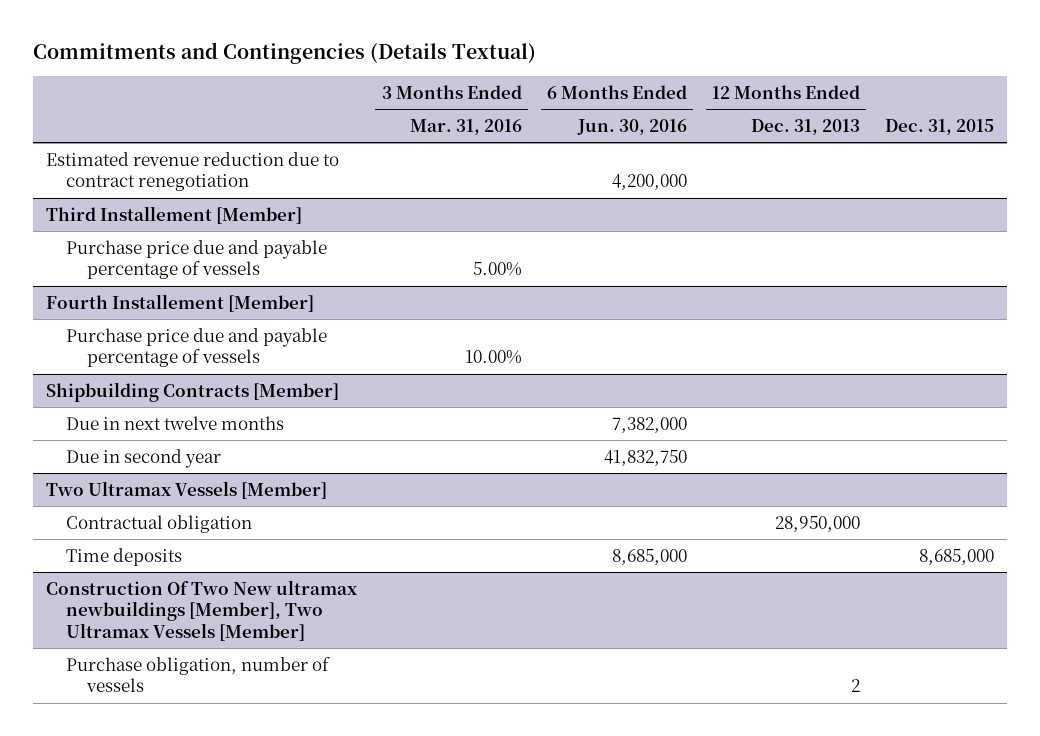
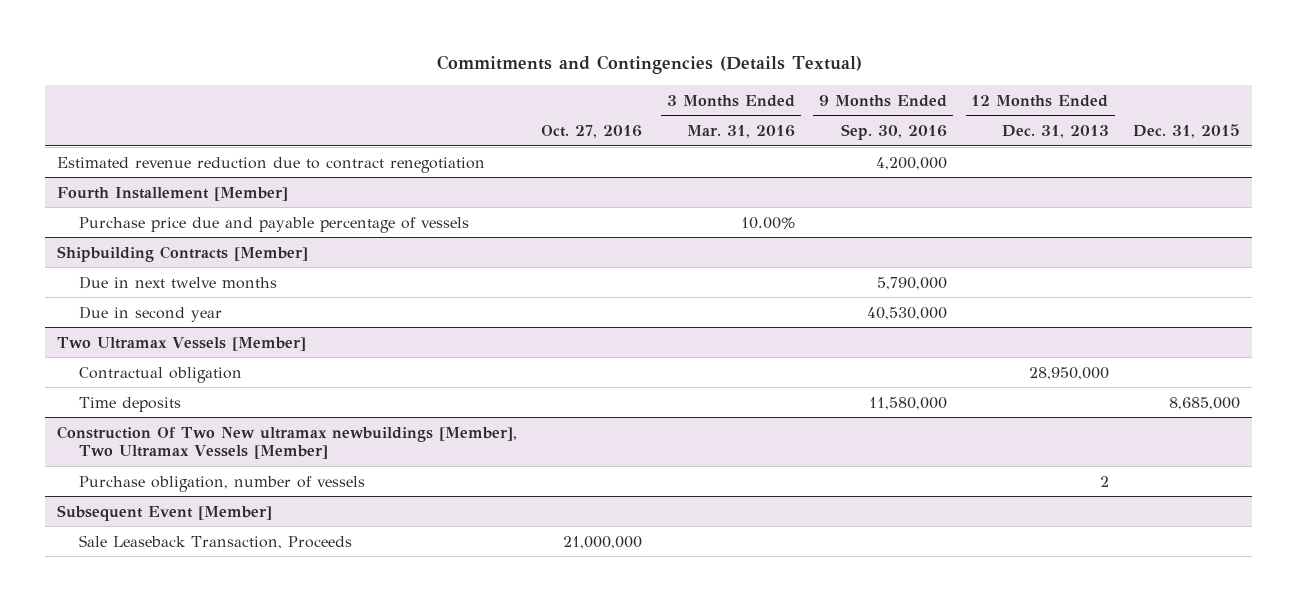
- | 3 Months Ended Mar. 31, 2016 | 6 Months Ended Jun. 30, 2016 | 12 Months Ended Dec. 31, 2013 | Dec. 31, 2015
+ | Oct. 27, 2016 | 3 Months Ended Mar. 31, 2016 | 9 Months Ended Sep. 30, 2016 | 12 Months Ended Dec. 31, 2013 | Dec. 31, 2015
- Third Installement [Member]
- Purchase price due and payable percentage of vessels | 5.00% | | |
+ Subsequent Event [Member]
+ Sale Leaseback Transaction, Proceeds | 21,000,000 | | | |

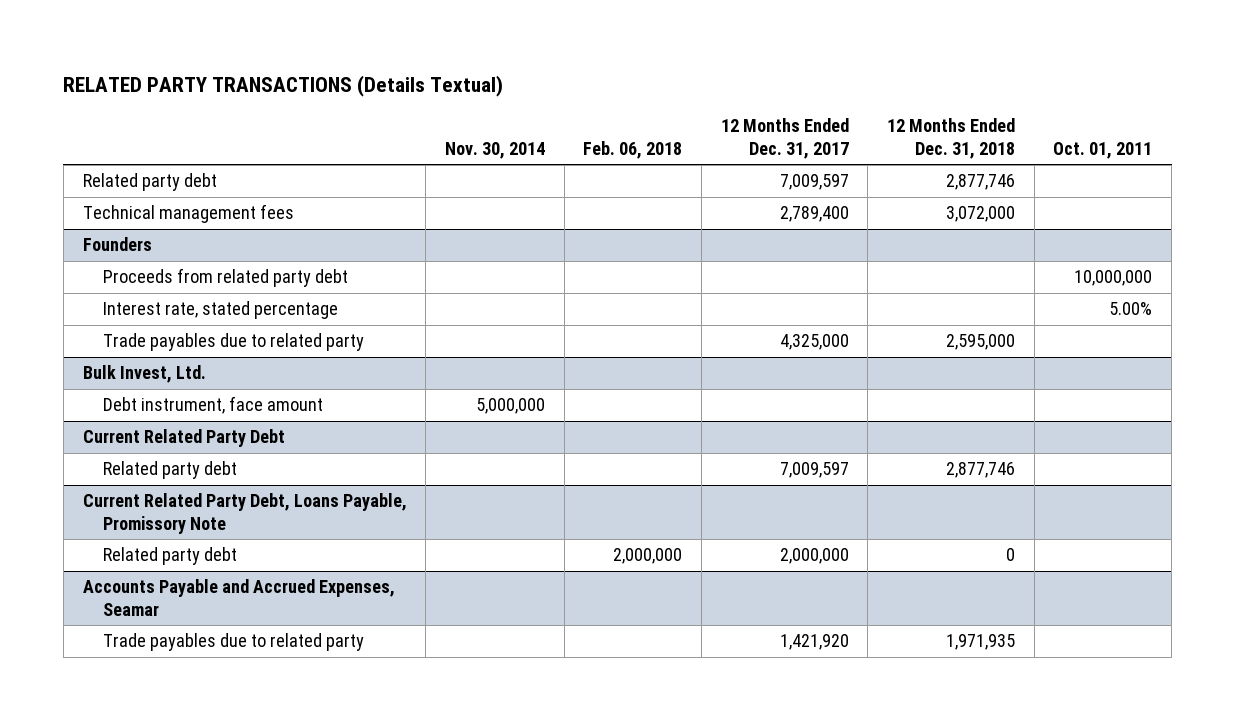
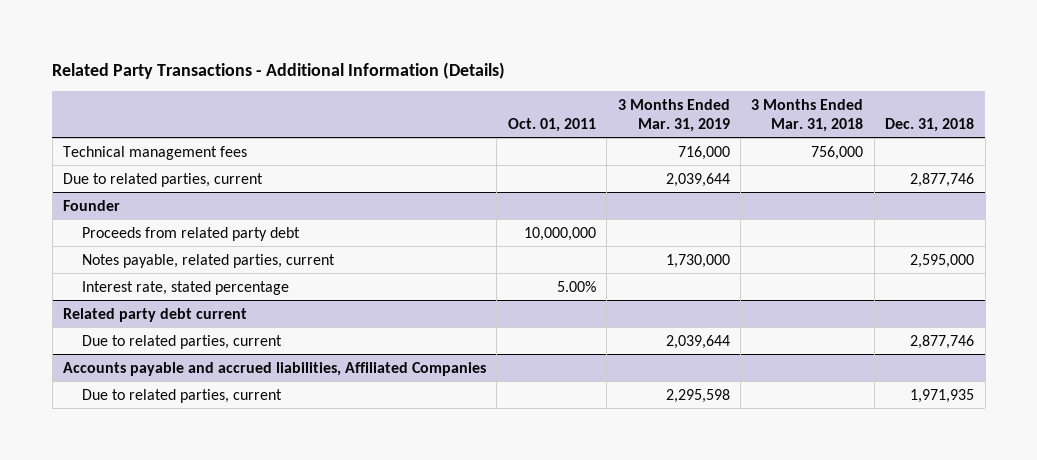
- RELATED PARTY TRANSACTIONS (Details Textual)
+ Related Party Transactions - Additional Information (Details)
- | Nov. 30, 2014 | Feb. 06, 2018 | 12 Months Ended Dec. 31, 2017 | 12 Months Ended Dec. 31, 2018 | Oct. 01, 2011
+ | Oct. 01, 2011 | 3 Months Ended Mar. 31, 2019 | 3 Months Ended Mar. 31, 2018 | Dec. 31, 2018
- Related party debt | | | 7,009,597 | 2,877,746 |
- Founders
+ Due to related parties, current | | 2,039,644 | | 2,877,746
+ Founder
+ Notes payable, related parties, current | | 1,730,000 | | 2,595,000
- Trade payables due to related party | | | 4,325,000 | 2,595,000 |
- Bulk Invest, Ltd.
- Debt instrument, face amount | 5,000,000 | | | |
- Current Related Party Debt
- Related party debt | | | 7,009,597 | 2,877,746 |
- Current Related Party Debt, Loans Payable, Promissory Note
- Related party debt | | 2,000,000 | 2,000,000 | 0 |
- Accounts Payable and Accrued Expenses, Seamar
- Trade payables due to related party | | | 1,421,920 | 1,971,935 |
+ Related party debt current
+ Due to related parties, current | | 2,039,644 | | 2,877,746
+ Accounts payable and accrued liabilities, Affiliated Companies
+ Due to related parties, current | | 2,295,598 | | 1,971,935

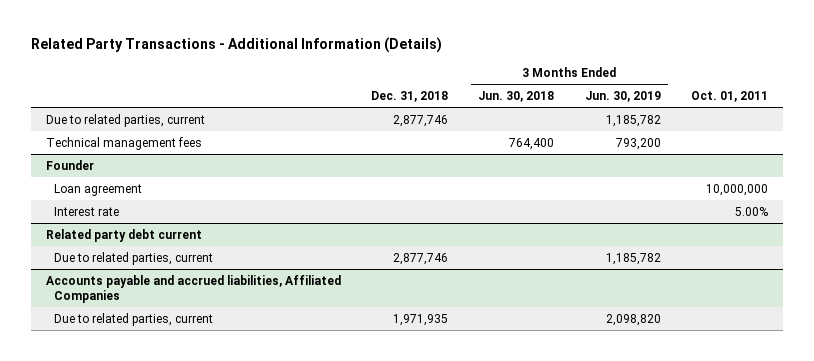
- | Oct. 01, 2011 | 3 Months Ended Mar. 31, 2019 | 3 Months Ended Mar. 31, 2018 | Dec. 31, 2018
+ | Dec. 31, 2018 | 3 Months Ended Jun. 30, 2018 | 3 Months Ended Jun. 30, 2019 | Oct. 01, 2011
moved down: Technical management fees | | 764,400 | 793,200 |
@ Founder
- Proceeds from related party debt | 10,000,000 | | |
- Notes payable, related parties, current | | 1,730,000 | | 2,595,000
- Interest rate, stated percentage | 5.00% | | |
+ Loan agreement | | | | 10,000,000
+ Interest rate | | | | 5.00%

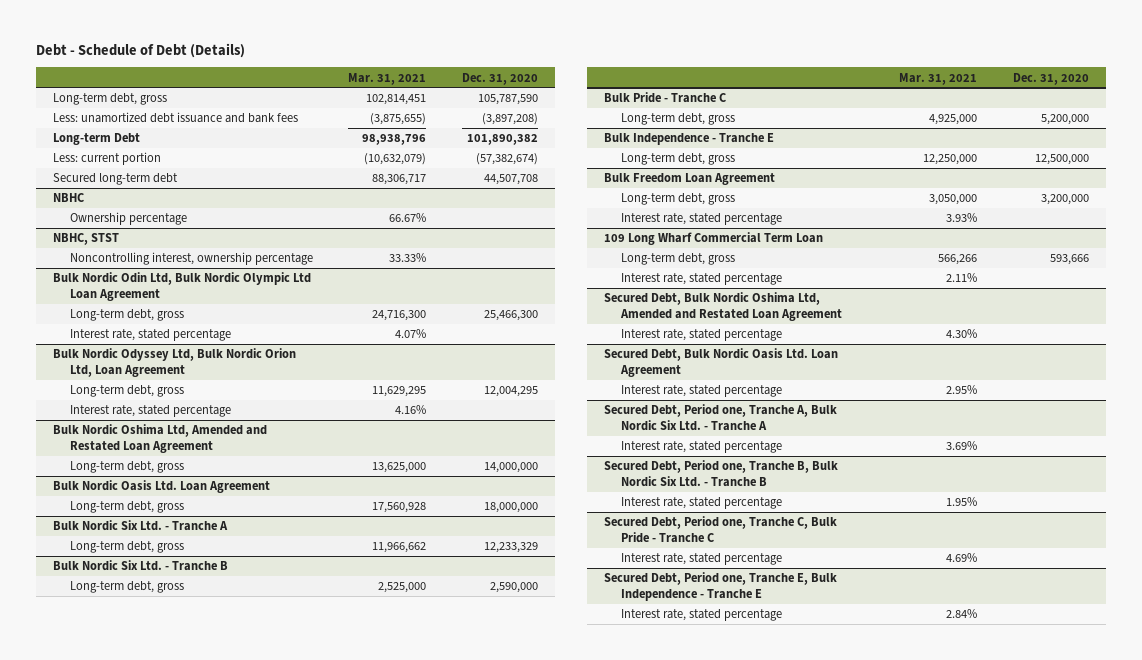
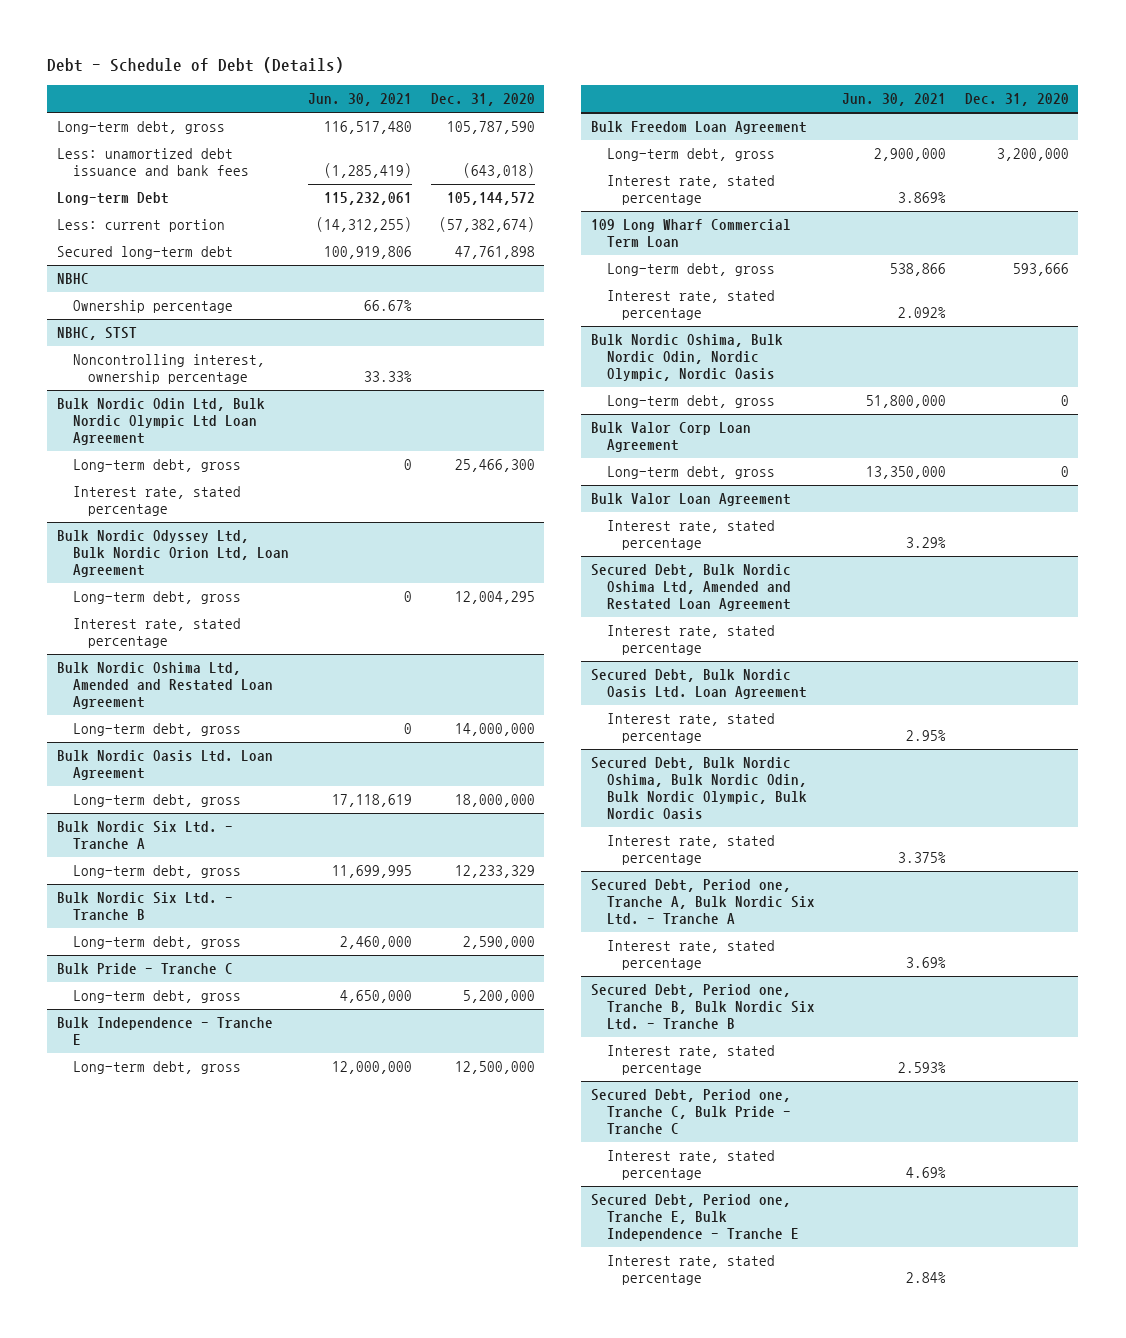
- | Mar. 31, 2021 | Dec. 31, 2020
+ | Jun. 30, 2021 | Dec. 31, 2020
- Less: unamortized debt issuance and bank fees | (3,875,655) | (3,897,208)
- Long-term Debt | 98,938,796 | 101,890,382
+ Less: unamortized debt issuance and bank fees | (1,285,419) | (643,018)
+ Long-term Debt | 115,232,061 | 105,144,572
- Secured long-term debt | 88,306,717 | 44,507,708
+ Secured long-term debt | 100,919,806 | 47,761,898
+ Bulk Nordic Oshima, Bulk Nordic Odin, Nordic Olympic, Nordic Oasis
+ Long-term debt, gross | 51,800,000 | 0
+ Bulk Valor Corp Loan Agreement
+ Long-term debt, gross | 13,350,000 | 0
+ Bulk Valor Loan Agreement
+ Interest rate, stated percentage | 3.29% |
+ Secured Debt, Bulk Nordic Oshima, Bulk Nordic Odin, Bulk Nordic Olympic, Bulk Nordic Oasis
+ Interest rate, stated percentage | 3.375% |

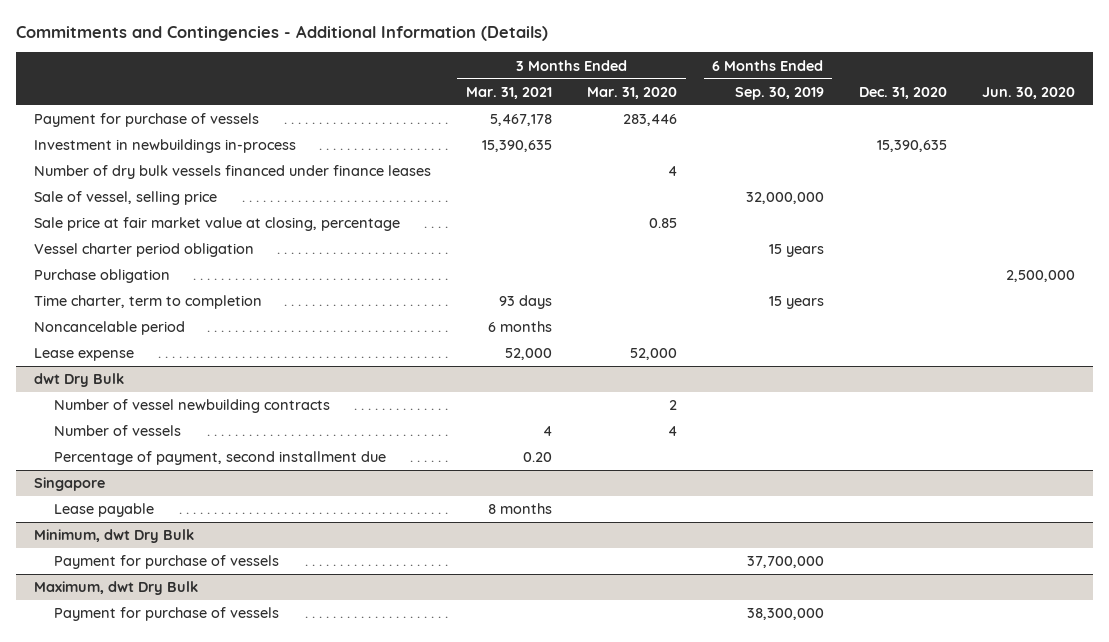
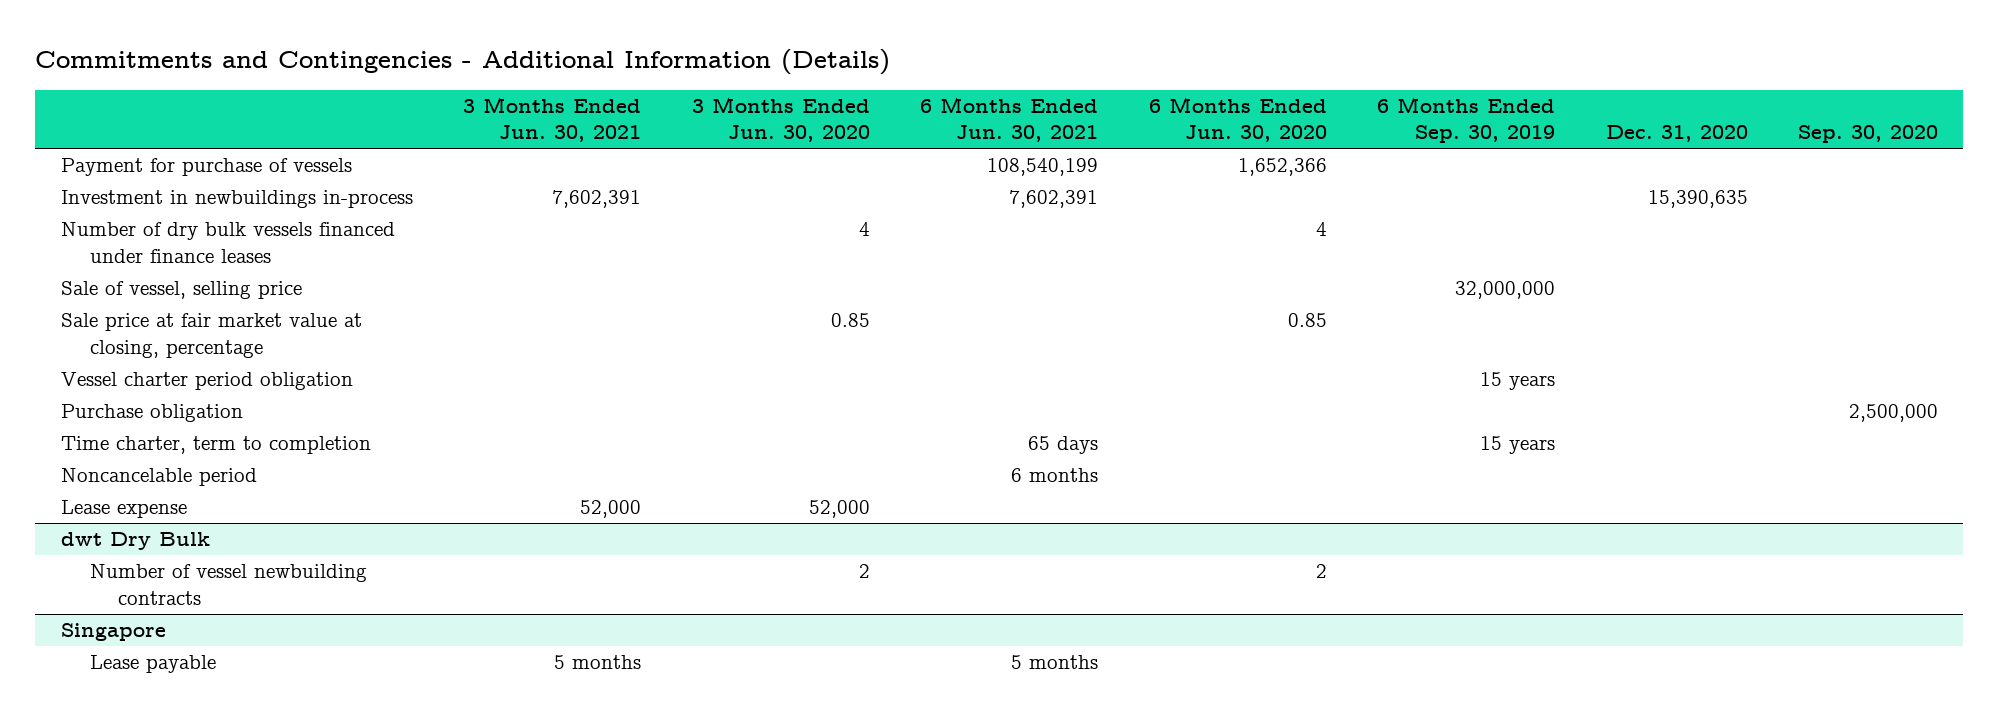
- | 3 Months Ended Mar. 31, 2021 | 3 Months Ended Mar. 31, 2020 | 6 Months Ended Sep. 30, 2019 | Dec. 31, 2020 | Jun. 30, 2020
+ | 3 Months Ended Jun. 30, 2021 | 3 Months Ended Jun. 30, 2020 | 6 Months Ended Jun. 30, 2021 | 6 Months Ended Jun. 30, 2020 | 6 Months Ended Sep. 30, 2019 | Dec. 31, 2020 | Sep. 30, 2020
@ dwt Dry Bulk
- Number of vessels | 4 | 4 | | |
- Percentage of payment, second installment due | 0.20 | | | |
- Minimum, dwt Dry Bulk
- Payment for purchase of vessels | | | 37,700,000 | |
- Maximum, dwt Dry Bulk
- Payment for purchase of vessels | | | 38,300,000 | |

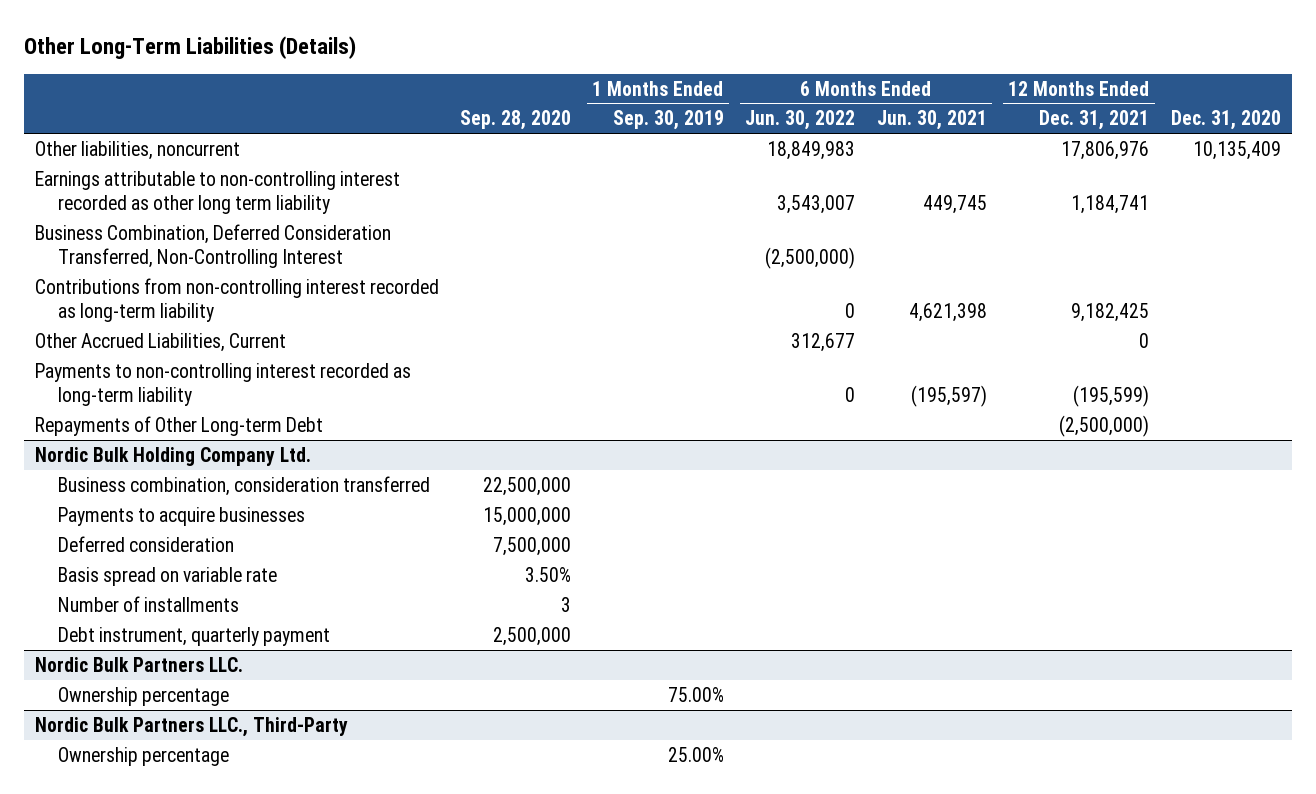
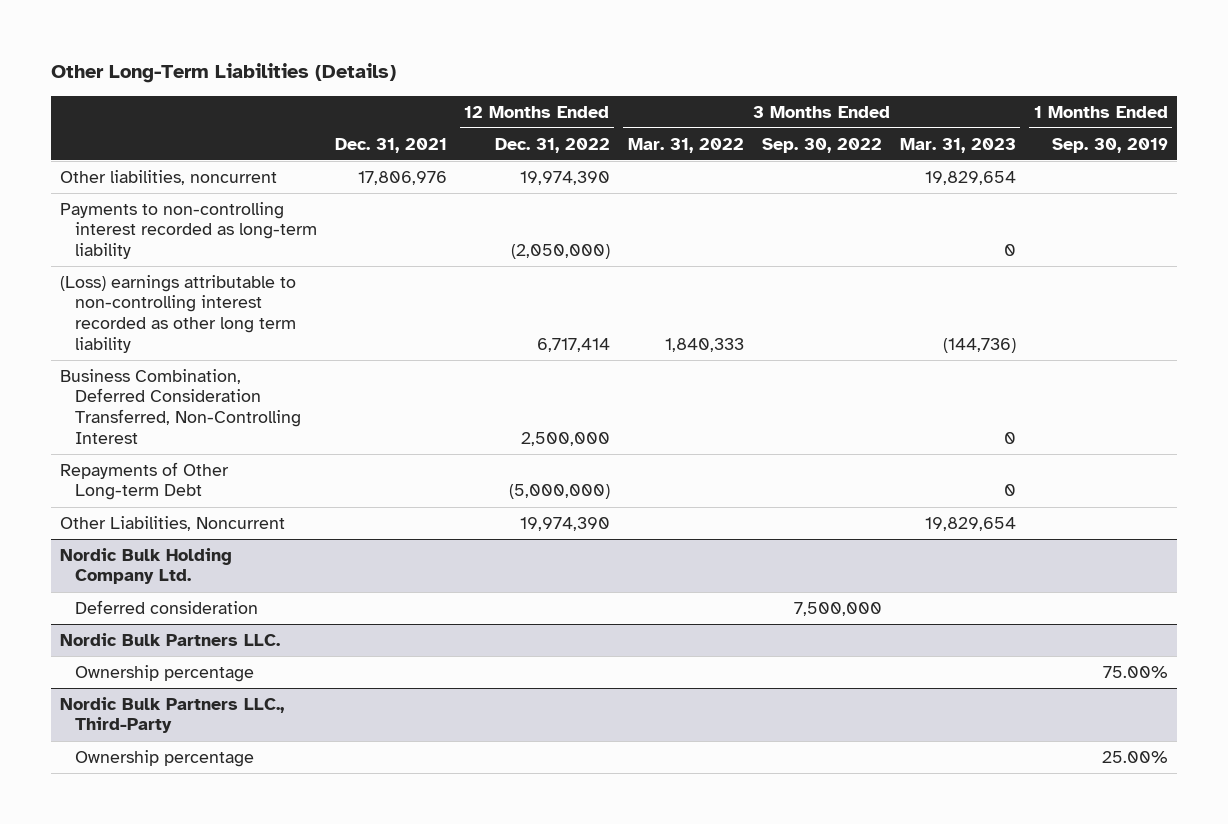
- | Sep. 28, 2020 | 1 Months Ended Sep. 30, 2019 | 6 Months Ended Jun. 30, 2022 | 6 Months Ended Jun. 30, 2021 | 12 Months Ended Dec. 31, 2021 | Dec. 31, 2020
+ | Dec. 31, 2021 | 12 Months Ended Dec. 31, 2022 | 3 Months Ended Mar. 31, 2022 | 3 Months Ended Sep. 30, 2022 | 3 Months Ended Mar. 31, 2023 | 1 Months Ended Sep. 30, 2019
- Earnings attributable to non-controlling interest recorded as other long term liability | | | 3,543,007 | 449,745 | 1,184,741 |
- Contributions from non-controlling interest recorded as long-term liability | | | 0 | 4,621,398 | 9,182,425 |
- Other Accrued Liabilities, Current | | | 312,677 | | 0 |
+ (Loss) earnings attributable to non-controlling interest recorded as other long term liability | | 6,717,414 | 1,840,333 | | (144,736) |
moved down: Business Combination, Deferred Consideration Transferred, Non-Controlling Interest | | 2,500,000 | | | 0 |
+ Other Liabilities, Noncurrent | | 19,974,390 | | | 19,829,654 |
@ Nordic Bulk Holding Company Ltd.
- Business combination, consideration transferred | 22,500,000 | | | | |
- Payments to acquire businesses | 15,000,000 | | | | |
- Basis spread on variable rate | 3.50% | | | | |
- Number of installments | 3 | | | | |
- Debt instrument, quarterly payment | 2,500,000 | | | | |

